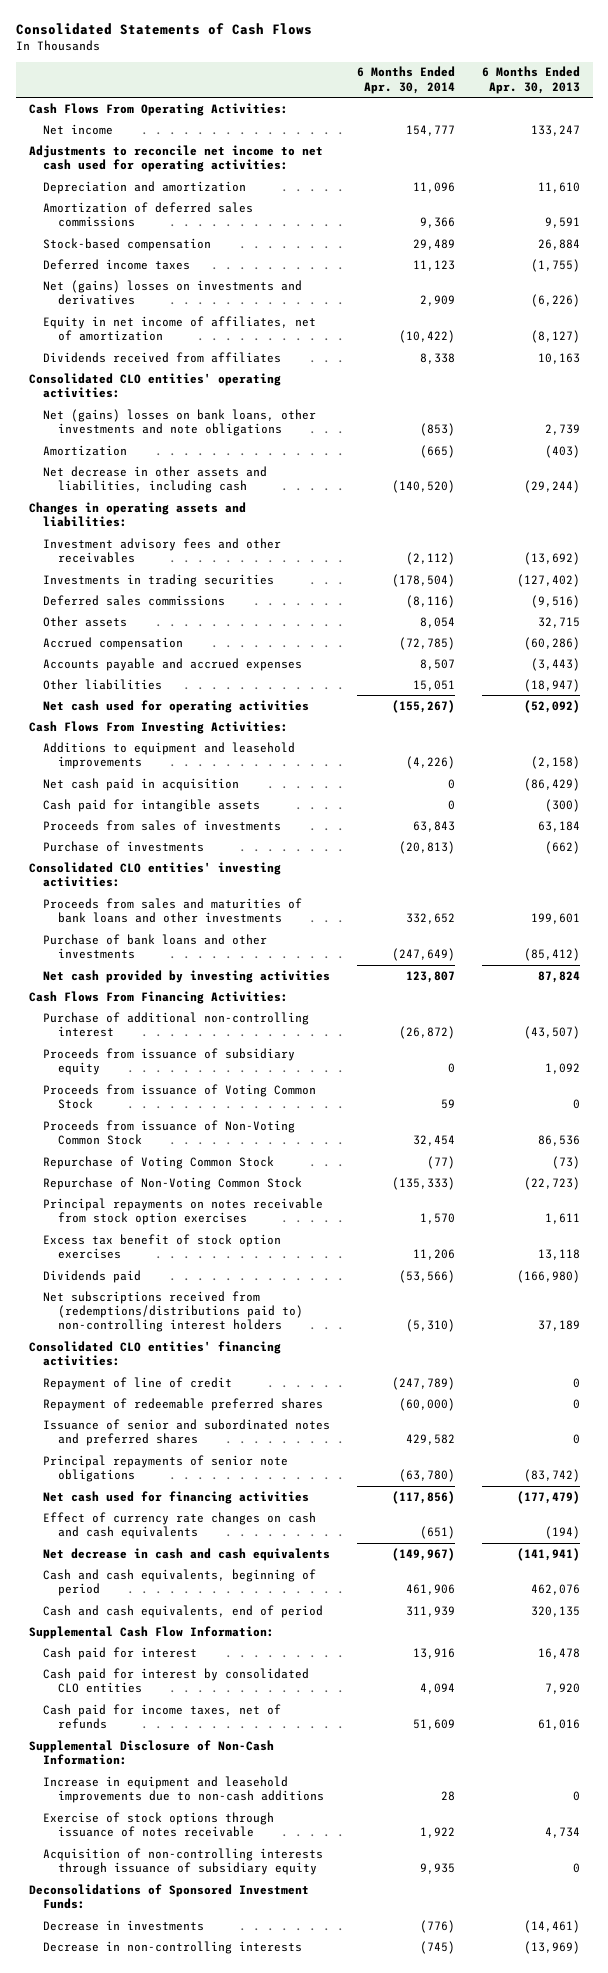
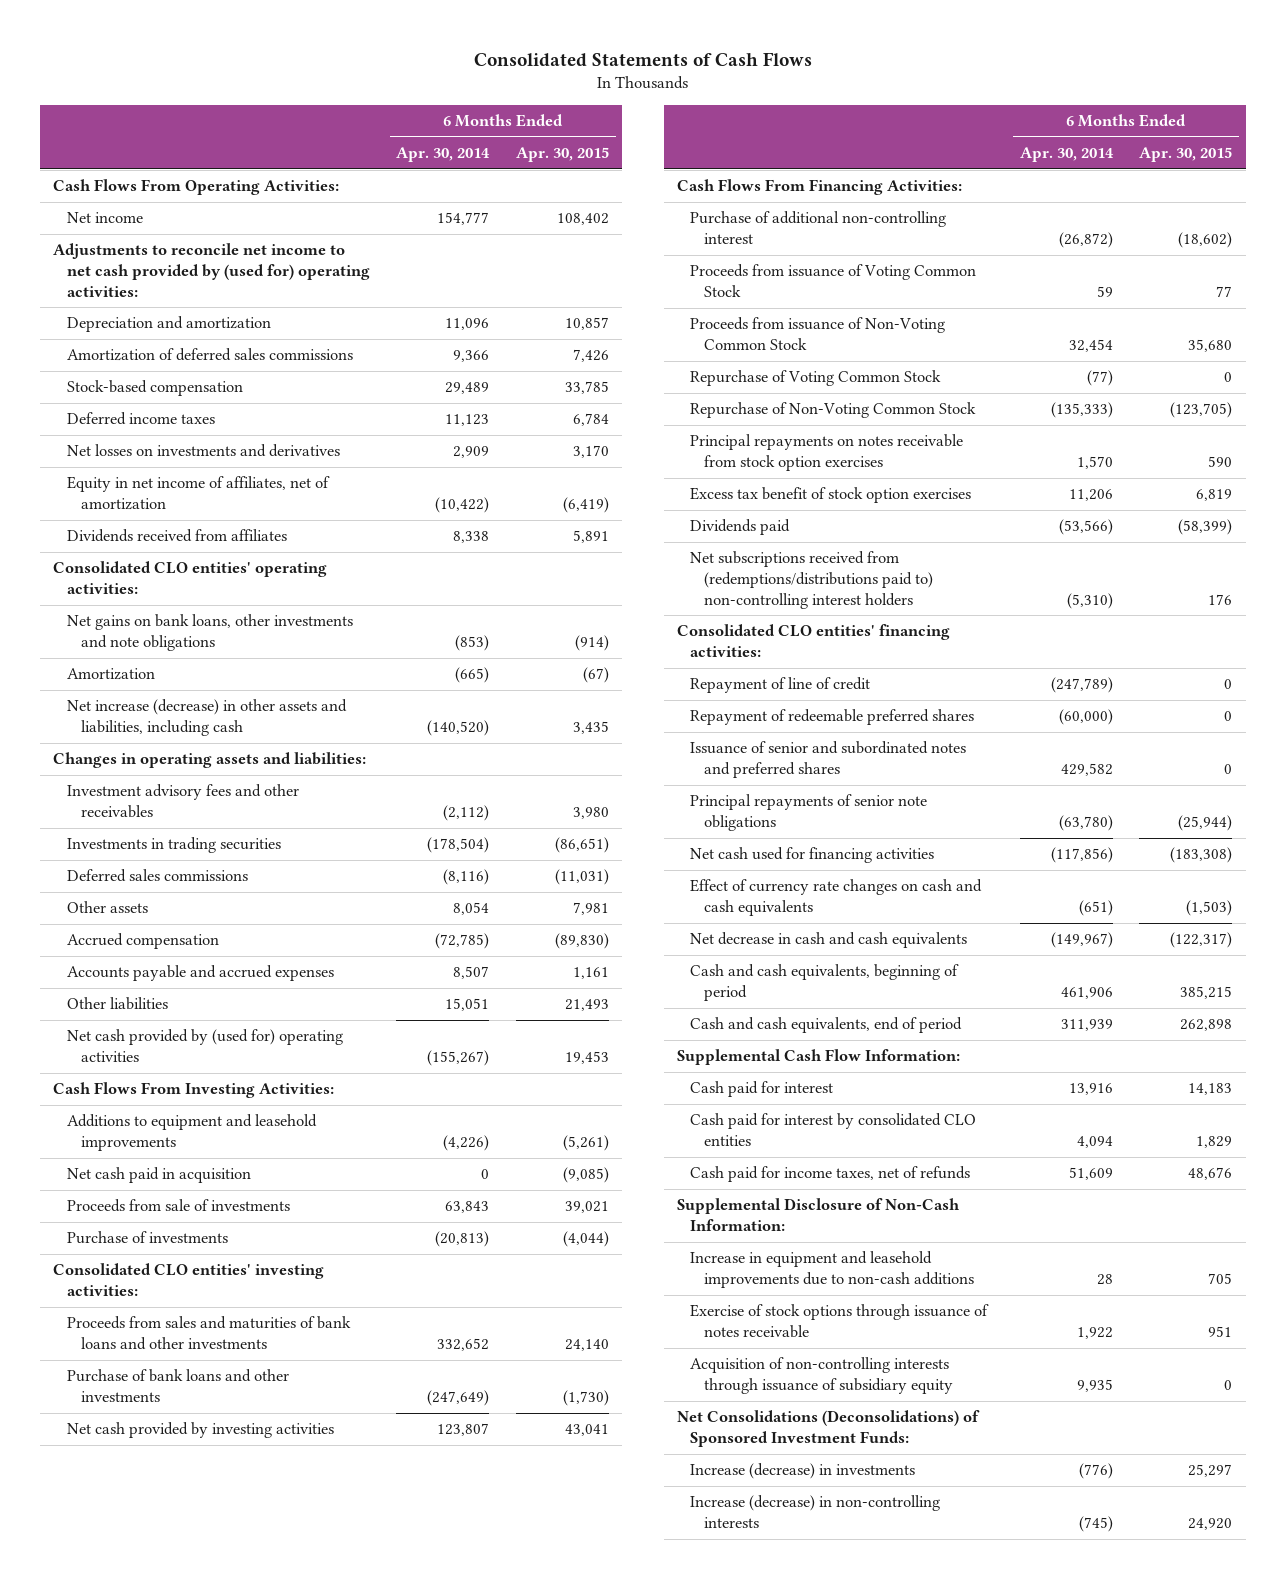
- | 6 Months Ended Apr. 30, 2014 | 6 Months Ended Apr. 30, 2013
+ | 6 Months Ended Apr. 30, 2014 | 6 Months Ended Apr. 30, 2015
- Adjustments to reconcile net income to net cash used for operating activities:
+ Adjustments to reconcile net income to net cash provided by (used for) operating activities:
- Net (gains) losses on investments and derivatives | 2,909 | (6,226)
+ Net losses on investments and derivatives | 2,909 | 3,170
- Net (gains) losses on bank loans, other investments and note obligations | (853) | 2,739
+ Net gains on bank loans, other investments and note obligations | (853) | (914)
- Net decrease in other assets and liabilities, including cash | (140,520) | (29,244)
+ Net increase (decrease) in other assets and liabilities, including cash | (140,520) | 3,435
- Net cash used for operating activities | (155,267) | (52,092)
+ Net cash provided by (used for) operating activities | (155,267) | 19,453
- Cash paid for intangible assets | 0 | (300)
- Proceeds from sales of investments | 63,843 | 63,184
+ Proceeds from sale of investments | 63,843 | 39,021
- Proceeds from issuance of subsidiary equity | 0 | 1,092
- Deconsolidations of Sponsored Investment Funds:
- Decrease in investments | (776) | (14,461)
- Decrease in non-controlling interests | (745) | (13,969)
+ Net Consolidations (Deconsolidations) of Sponsored Investment Funds:
+ Increase (decrease) in investments | (776) | 25,297
+ Increase (decrease) in non-controlling interests | (745) | 24,920

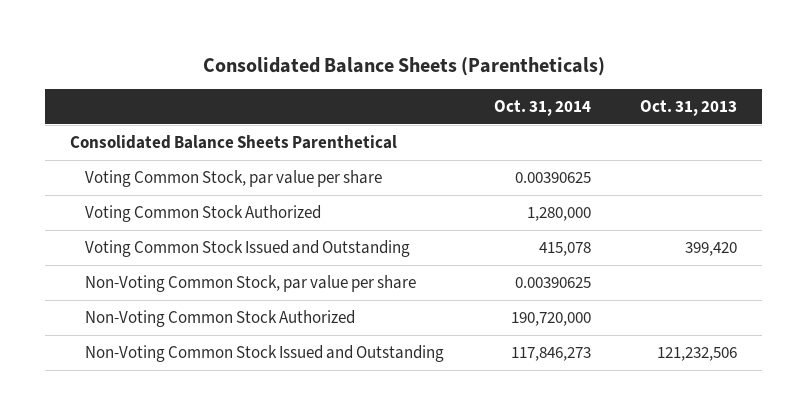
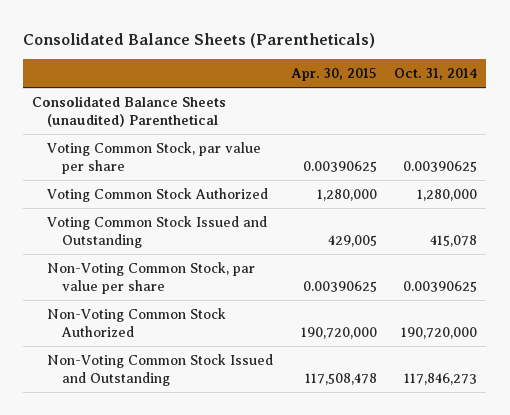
- | Oct. 31, 2014 | Oct. 31, 2013
+ | Apr. 30, 2015 | Oct. 31, 2014
- Consolidated Balance Sheets Parenthetical
+ Consolidated Balance Sheets (unaudited) Parenthetical

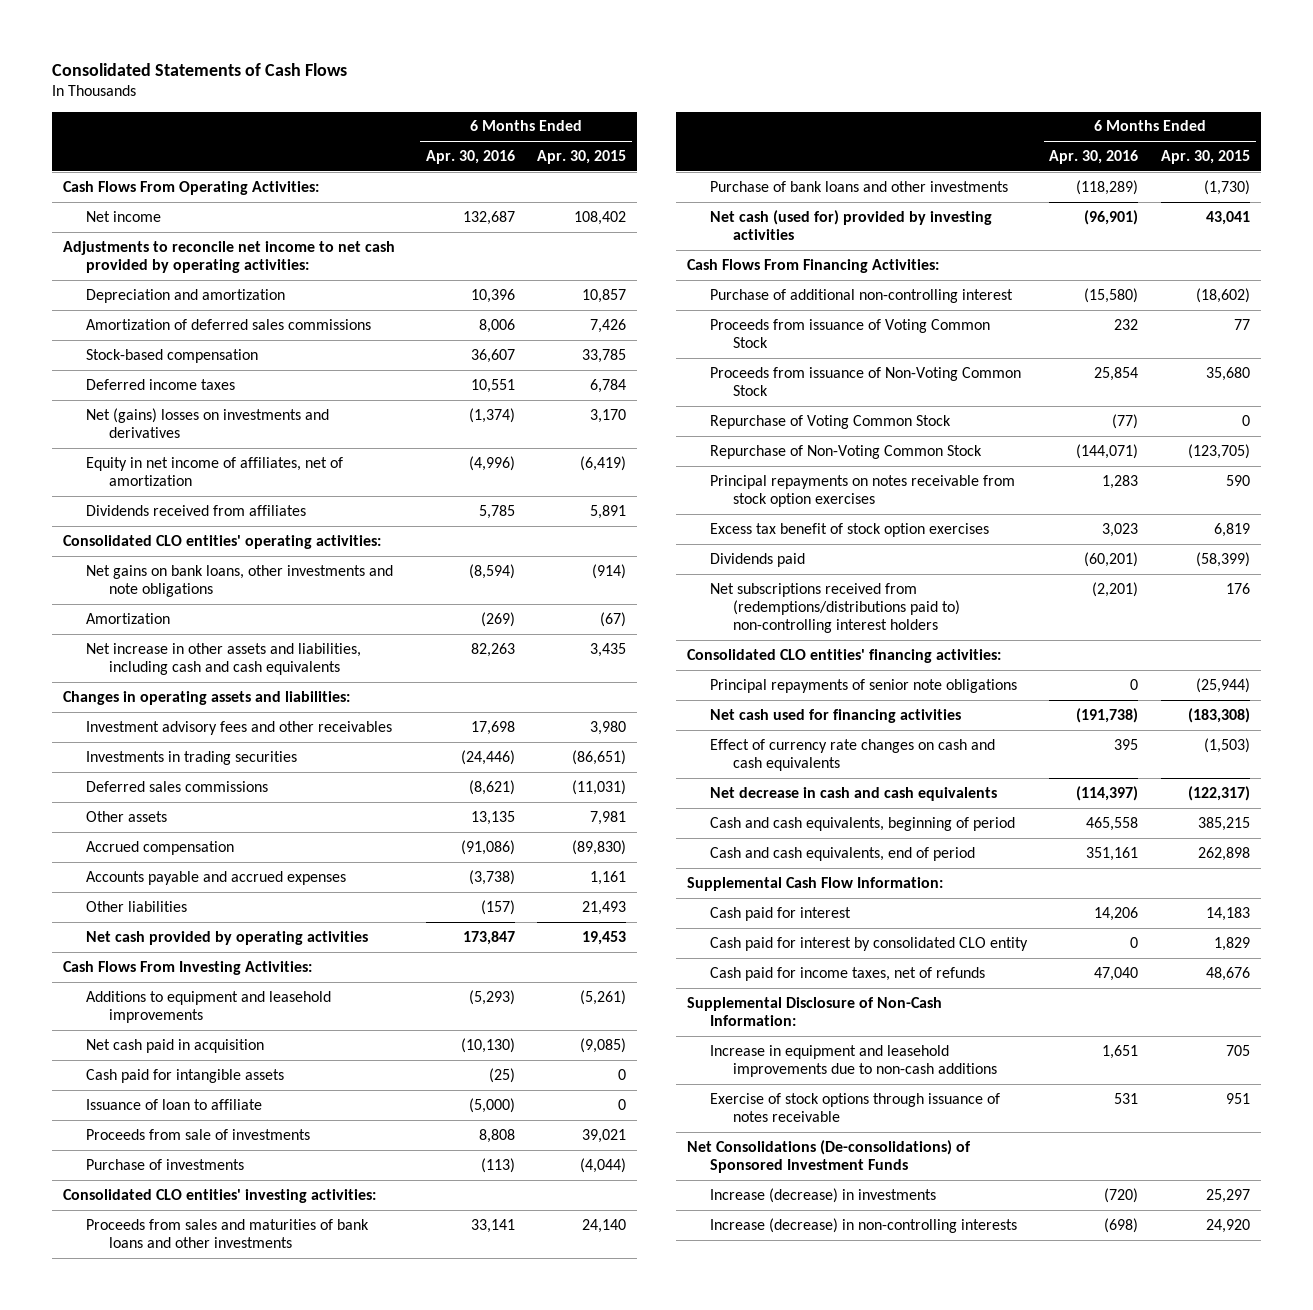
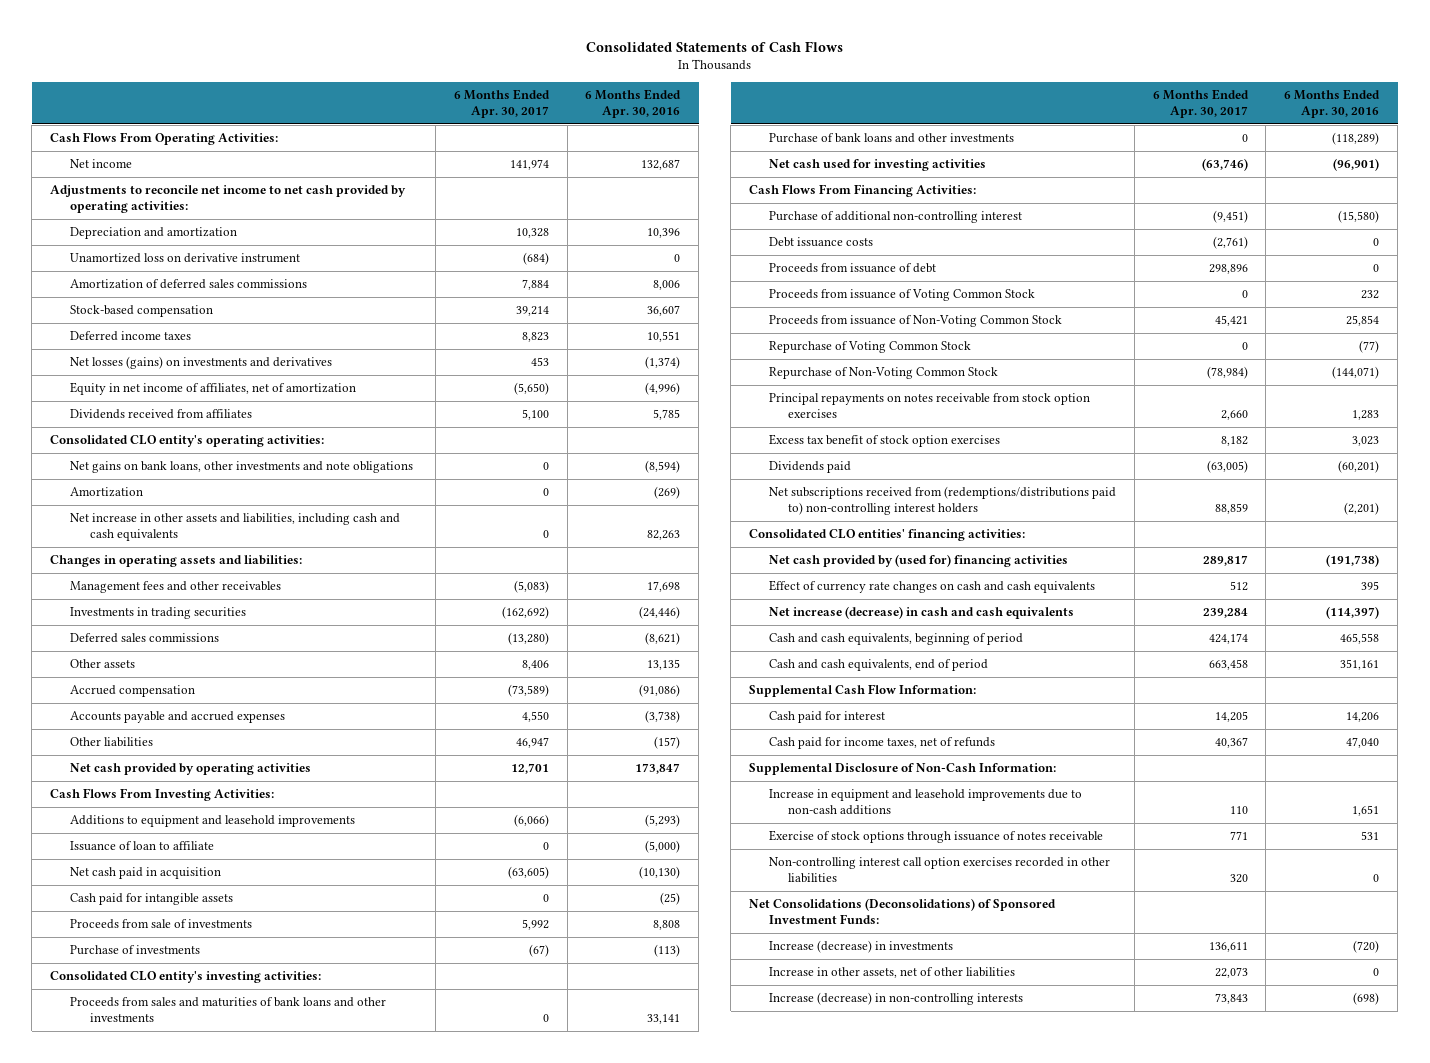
- | 6 Months Ended Apr. 30, 2016 | 6 Months Ended Apr. 30, 2015
+ | 6 Months Ended Apr. 30, 2017 | 6 Months Ended Apr. 30, 2016
+ Unamortized loss on derivative instrument | (684) | 0
- Net (gains) losses on investments and derivatives | (1,374) | 3,170
+ Net losses (gains) on investments and derivatives | 453 | (1,374)
- Consolidated CLO entities' operating activities:
+ Consolidated CLO entity's operating activities:
- Investment advisory fees and other receivables | 17,698 | 3,980
+ Management fees and other receivables | (5,083) | 17,698
moved up: Issuance of loan to affiliate | 0 | (5,000)
- Consolidated CLO entities' investing activities:
+ Consolidated CLO entity's investing activities:
- Net cash (used for) provided by investing activities | (96,901) | 43,041
+ Net cash used for investing activities | (63,746) | (96,901)
+ Debt issuance costs | (2,761) | 0
+ Proceeds from issuance of debt | 298,896 | 0
- Principal repayments of senior note obligations | 0 | (25,944)
- Net cash used for financing activities | (191,738) | (183,308)
+ Net cash provided by (used for) financing activities | 289,817 | (191,738)
- Net decrease in cash and cash equivalents | (114,397) | (122,317)
+ Net increase (decrease) in cash and cash equivalents | 239,284 | (114,397)
- Cash paid for interest by consolidated CLO entity | 0 | 1,829
- Net Consolidations (De-consolidations) of Sponsored Investment Funds
+ Non-controlling interest call option exercises recorded in other liabilities | 320 | 0
+ Net Consolidations (Deconsolidations) of Sponsored Investment Funds:
+ Increase in other assets, net of other liabilities | 22,073 | 0

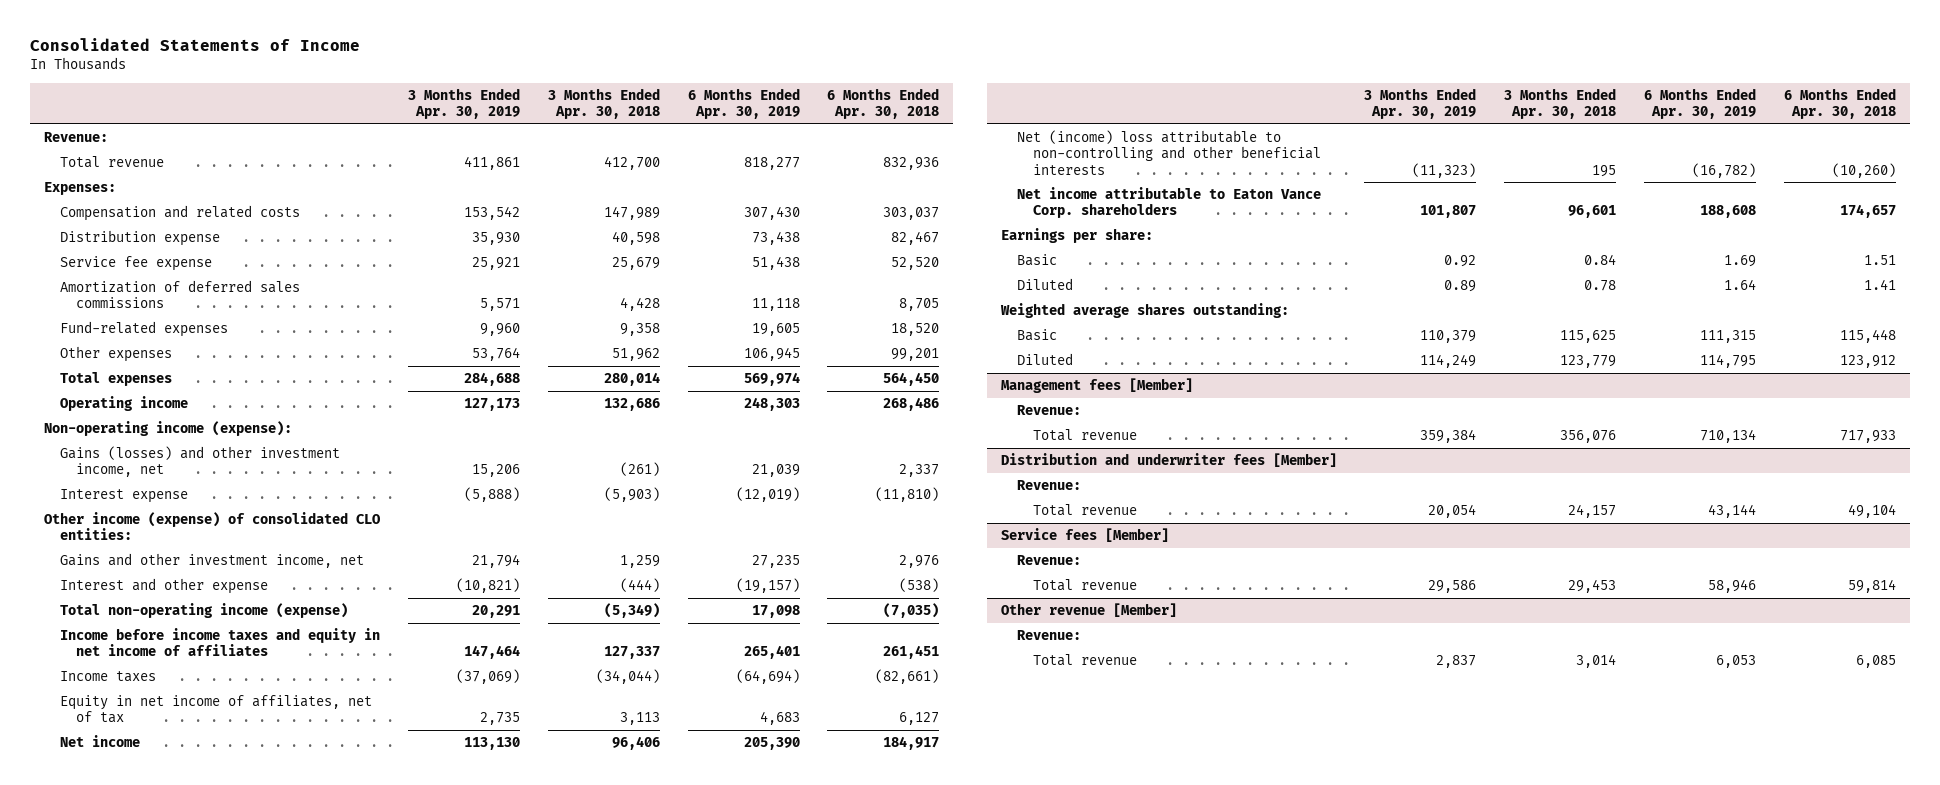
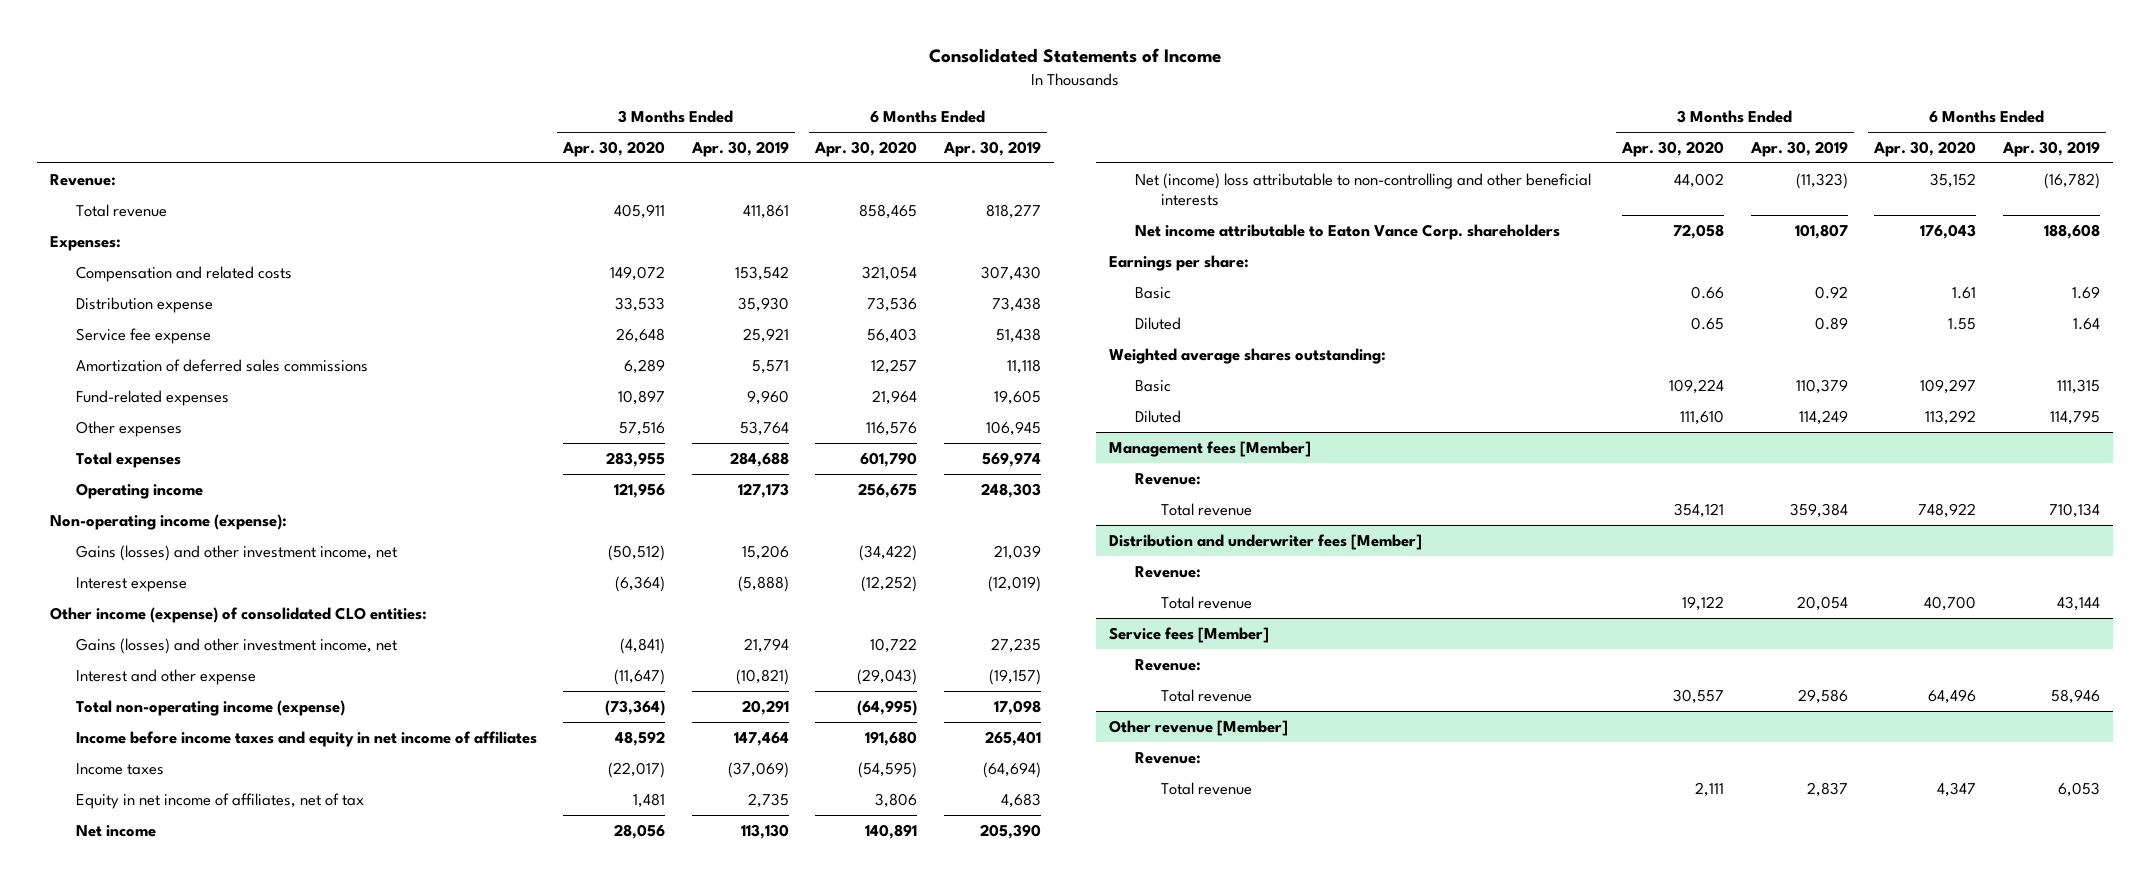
- | 3 Months Ended Apr. 30, 2019 | 3 Months Ended Apr. 30, 2018 | 6 Months Ended Apr. 30, 2019 | 6 Months Ended Apr. 30, 2018
+ | 3 Months Ended Apr. 30, 2020 | 3 Months Ended Apr. 30, 2019 | 6 Months Ended Apr. 30, 2020 | 6 Months Ended Apr. 30, 2019
- Gains and other investment income, net | 21,794 | 1,259 | 27,235 | 2,976
+ Gains (losses) and other investment income, net | (4,841) | 21,794 | 10,722 | 27,235

